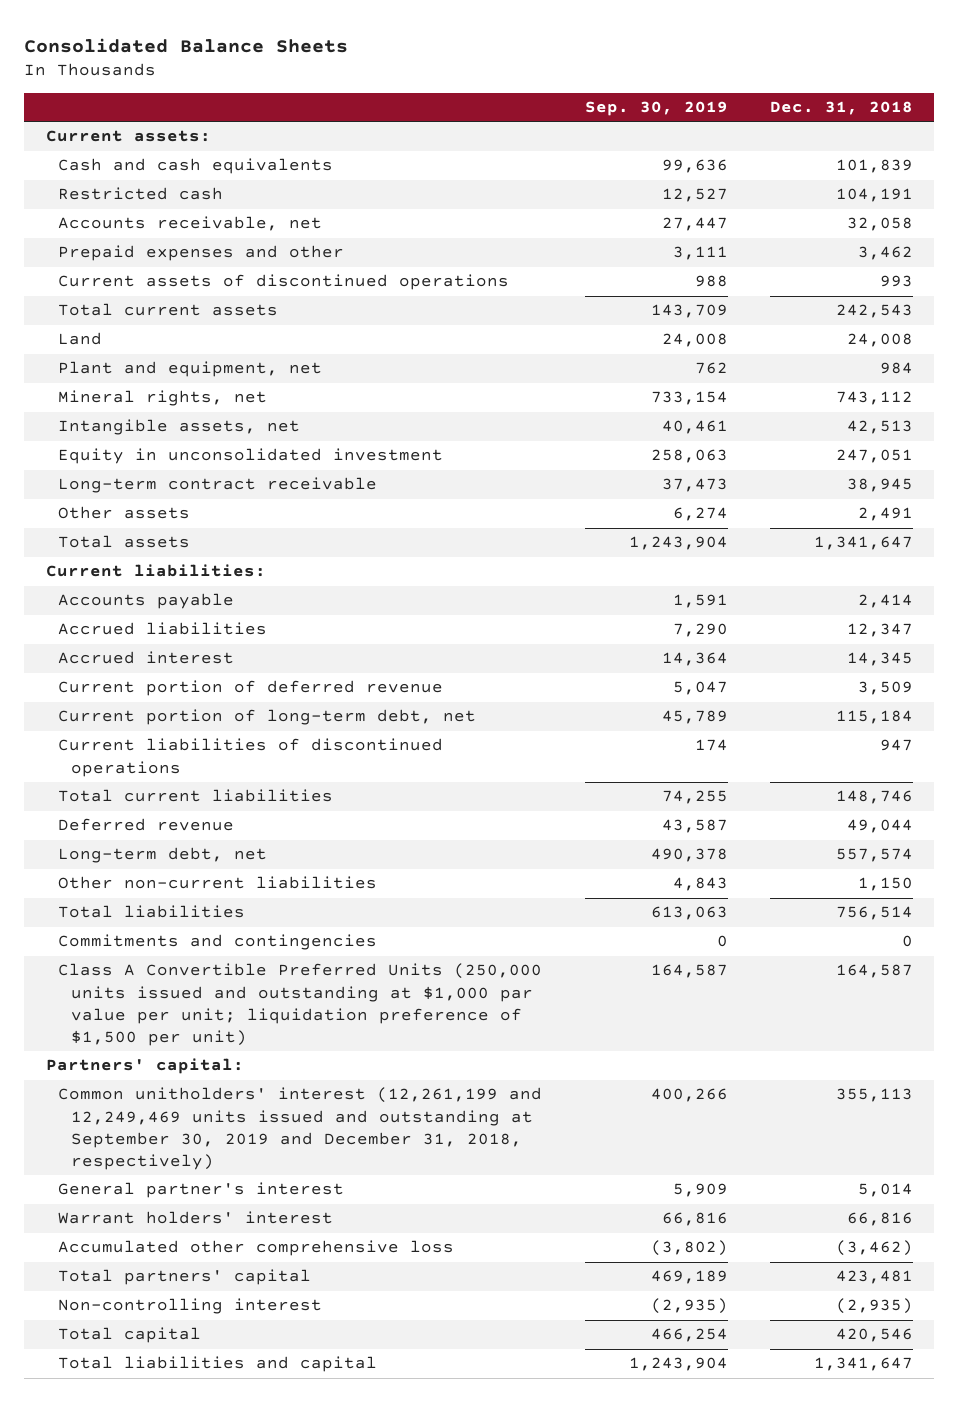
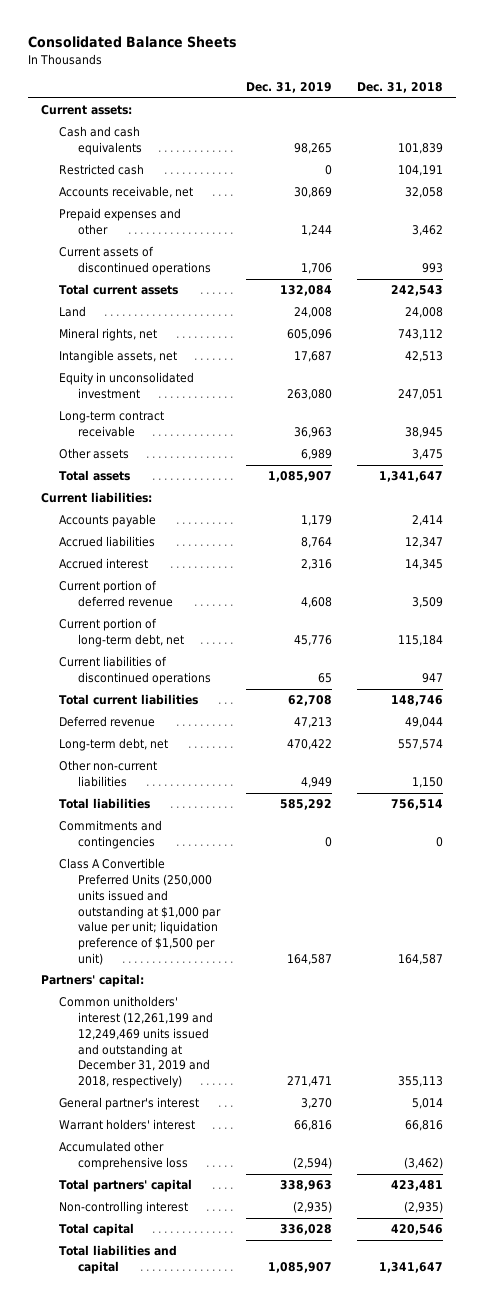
- | Sep. 30, 2019 | Dec. 31, 2018
+ | Dec. 31, 2019 | Dec. 31, 2018
- Plant and equipment, net | 762 | 984
- Other assets | 6,274 | 2,491
+ Other assets | 6,989 | 3,475
- Common unitholders' interest (12,261,199 and 12,249,469 units issued and outstanding at September 30, 2019 and December 31, 2018, respectively) | 400,266 | 355,113
+ Common unitholders' interest (12,261,199 and 12,249,469 units issued and outstanding at December 31, 2019 and 2018, respectively) | 271,471 | 355,113

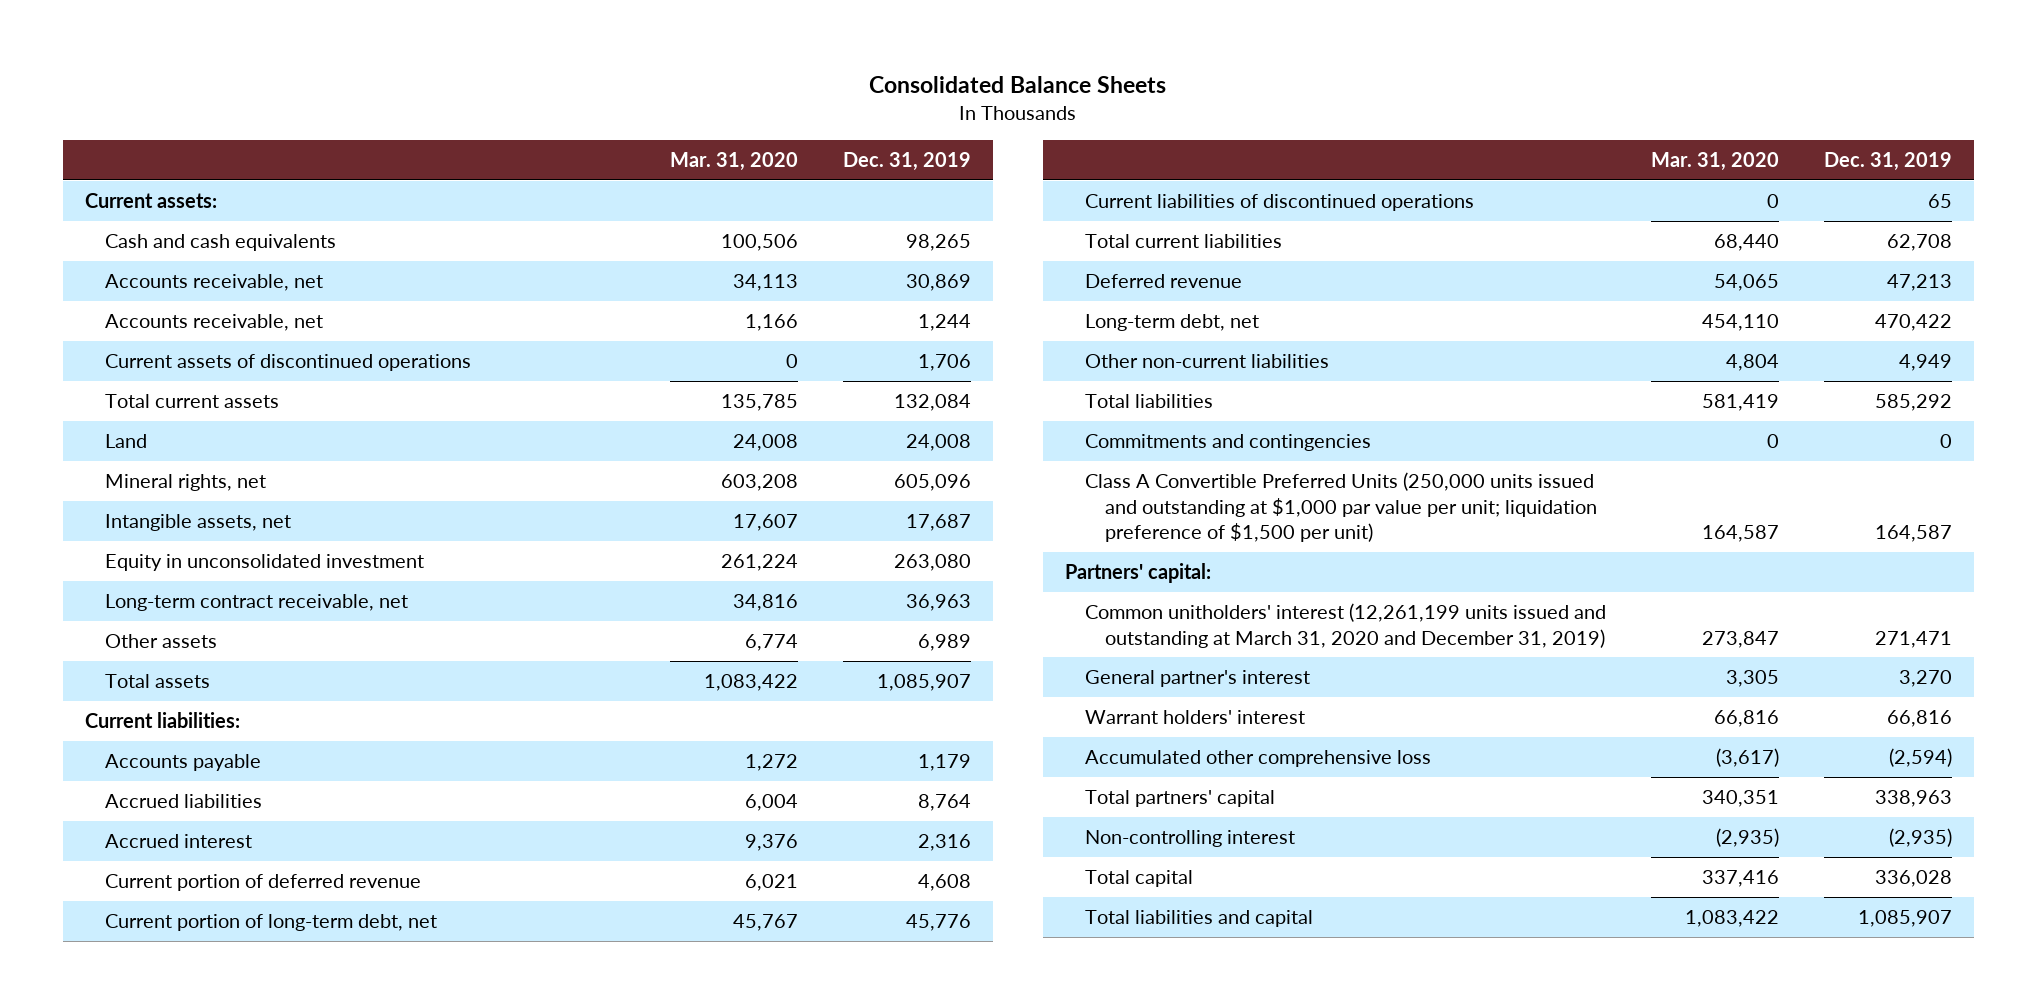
- | Dec. 31, 2019 | Dec. 31, 2018
+ | Mar. 31, 2020 | Dec. 31, 2019
- Restricted cash | 0 | 104,191
- Prepaid expenses and other | 1,244 | 3,462
+ Accounts receivable, net | 1,166 | 1,244
- Long-term contract receivable | 36,963 | 38,945
+ Long-term contract receivable, net | 34,816 | 36,963
- Common unitholders' interest (12,261,199 and 12,249,469 units issued and outstanding at December 31, 2019 and 2018, respectively) | 271,471 | 355,113
+ Common unitholders' interest (12,261,199 units issued and outstanding at March 31, 2020 and December 31, 2019) | 273,847 | 271,471

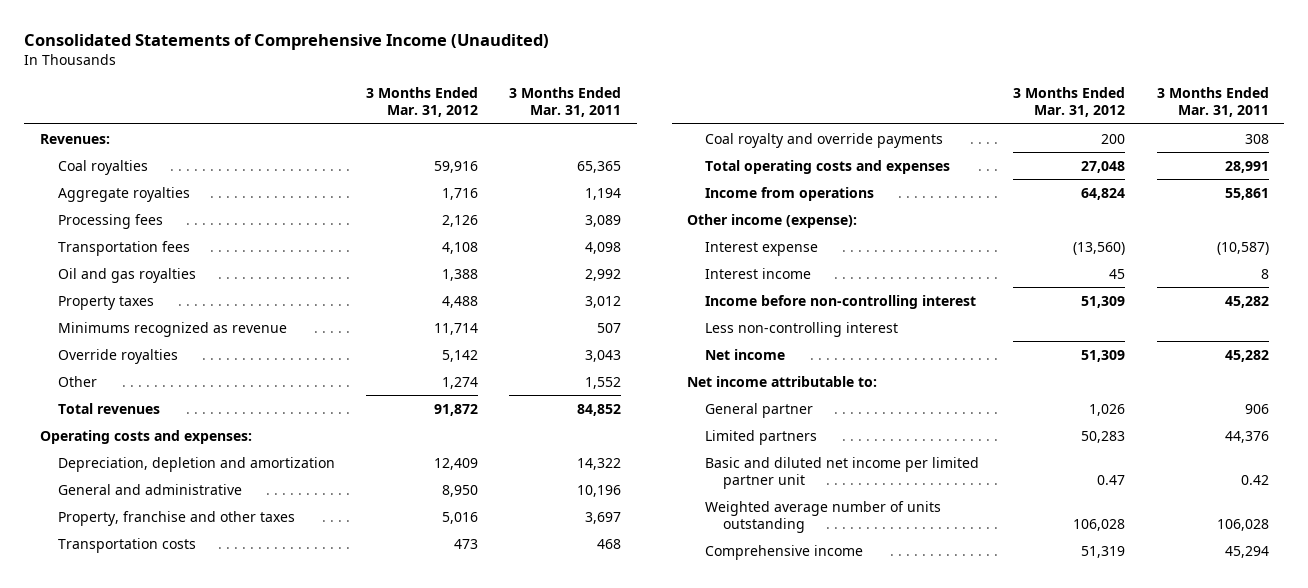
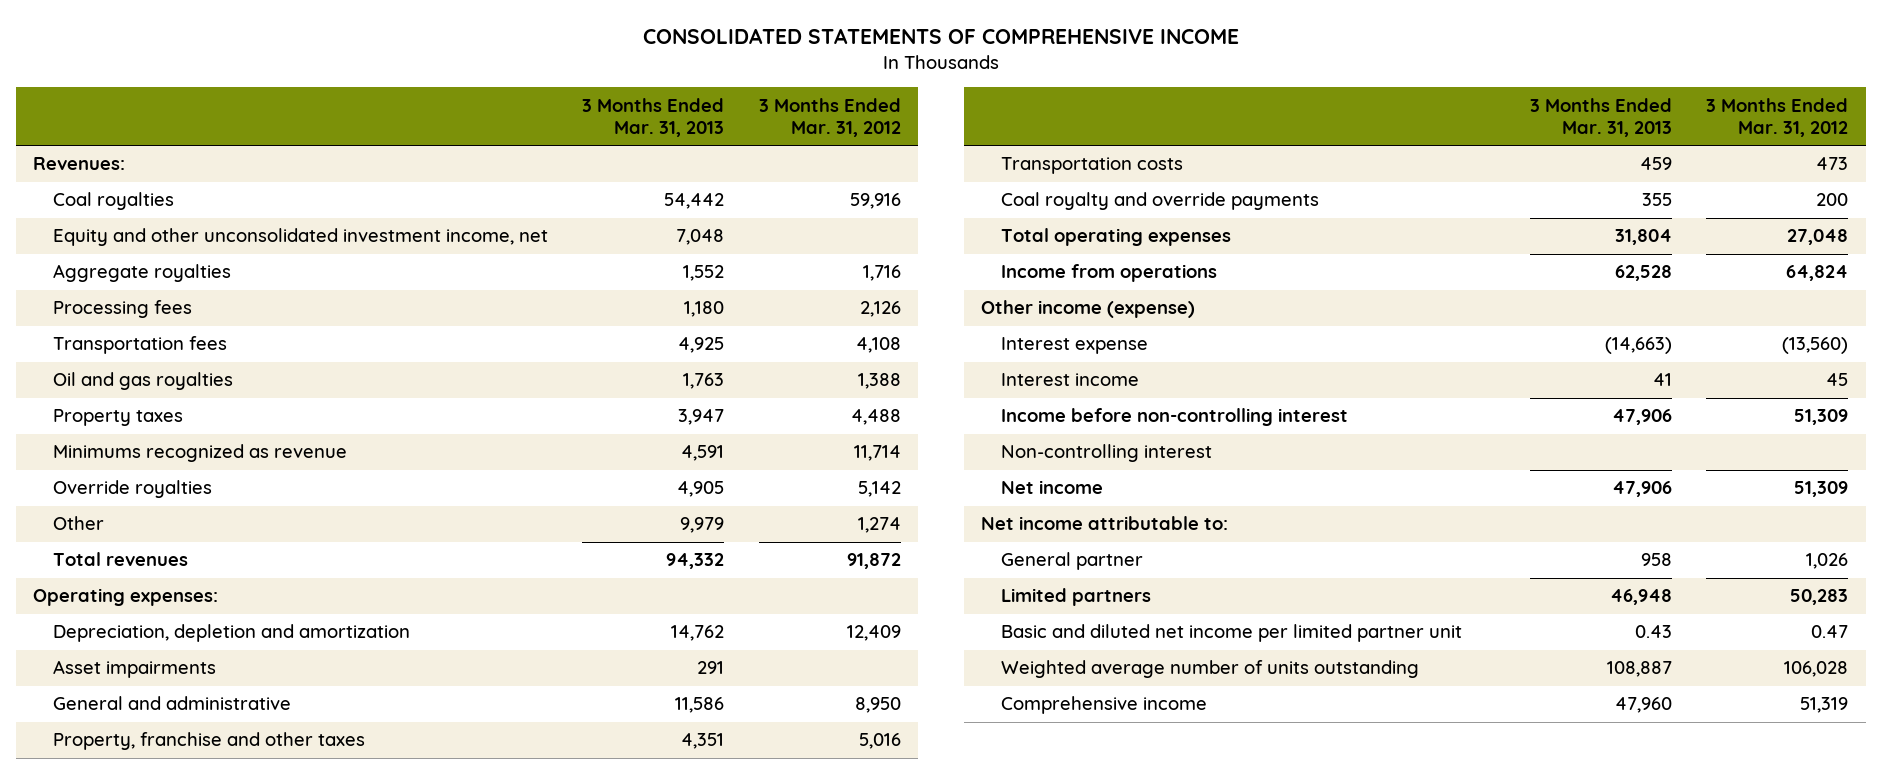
- Consolidated Statements of Comprehensive Income (Unaudited)
+ CONSOLIDATED STATEMENTS OF COMPREHENSIVE INCOME
- | 3 Months Ended Mar. 31, 2012 | 3 Months Ended Mar. 31, 2011
+ | 3 Months Ended Mar. 31, 2013 | 3 Months Ended Mar. 31, 2012
+ Equity and other unconsolidated investment income, net | 7,048 |
- Operating costs and expenses:
+ Operating expenses:
+ Asset impairments | 291 |
- Total operating costs and expenses | 27,048 | 28,991
+ Total operating expenses | 31,804 | 27,048
- Other income (expense):
+ Other income (expense)
- Less non-controlling interest
+ Non-controlling interest

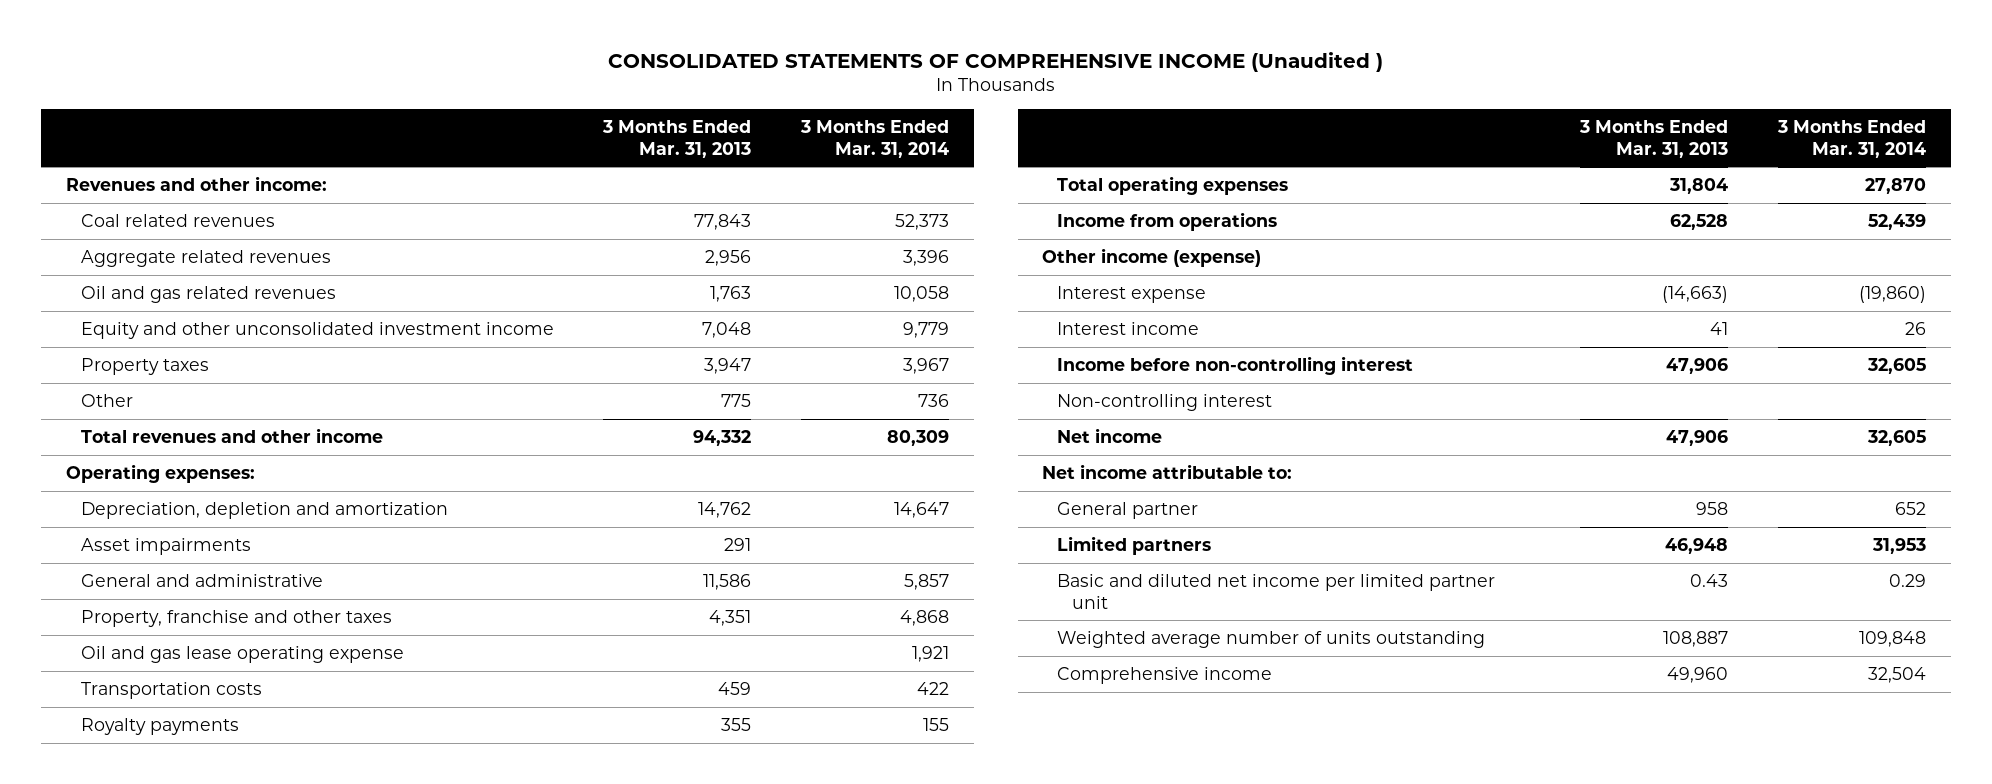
- CONSOLIDATED STATEMENTS OF COMPREHENSIVE INCOME
+ CONSOLIDATED STATEMENTS OF COMPREHENSIVE INCOME (Unaudited )
- | 3 Months Ended Mar. 31, 2013 | 3 Months Ended Mar. 31, 2012
+ | 3 Months Ended Mar. 31, 2013 | 3 Months Ended Mar. 31, 2014
- Revenues:
- Coal royalties | 54,442 | 59,916
- Equity and other unconsolidated investment income, net | 7,048 |
- Aggregate royalties | 1,552 | 1,716
- Processing fees | 1,180 | 2,126
- Transportation fees | 4,925 | 4,108
- Oil and gas royalties | 1,763 | 1,388
+ Revenues and other income:
+ Coal related revenues | 77,843 | 52,373
+ Aggregate related revenues | 2,956 | 3,396
+ Oil and gas related revenues | 1,763 | 10,058
+ Equity and other unconsolidated investment income | 7,048 | 9,779
- Minimums recognized as revenue | 4,591 | 11,714
- Override royalties | 4,905 | 5,142
- Other | 9,979 | 1,274
- Total revenues | 94,332 | 91,872
+ Other | 775 | 736
+ Total revenues and other income | 94,332 | 80,309
+ Oil and gas lease operating expense | | 1,921
- Coal royalty and override payments | 355 | 200
+ Royalty payments | 355 | 155
- Comprehensive income | 47,960 | 51,319
+ Comprehensive income | 49,960 | 32,504

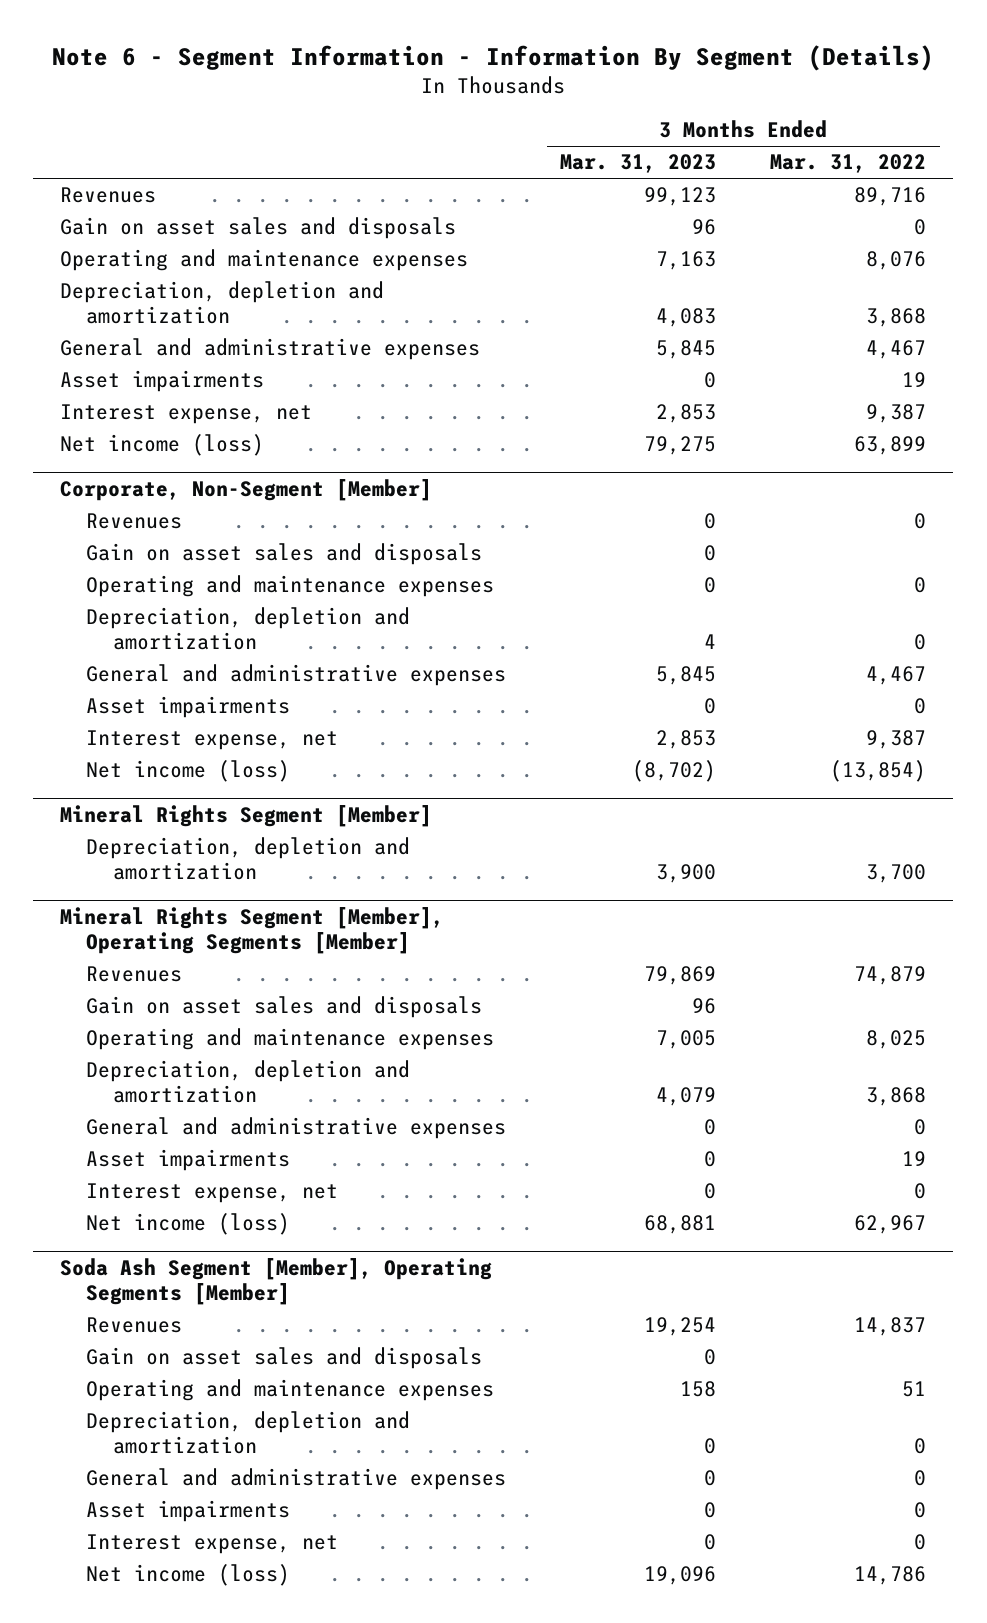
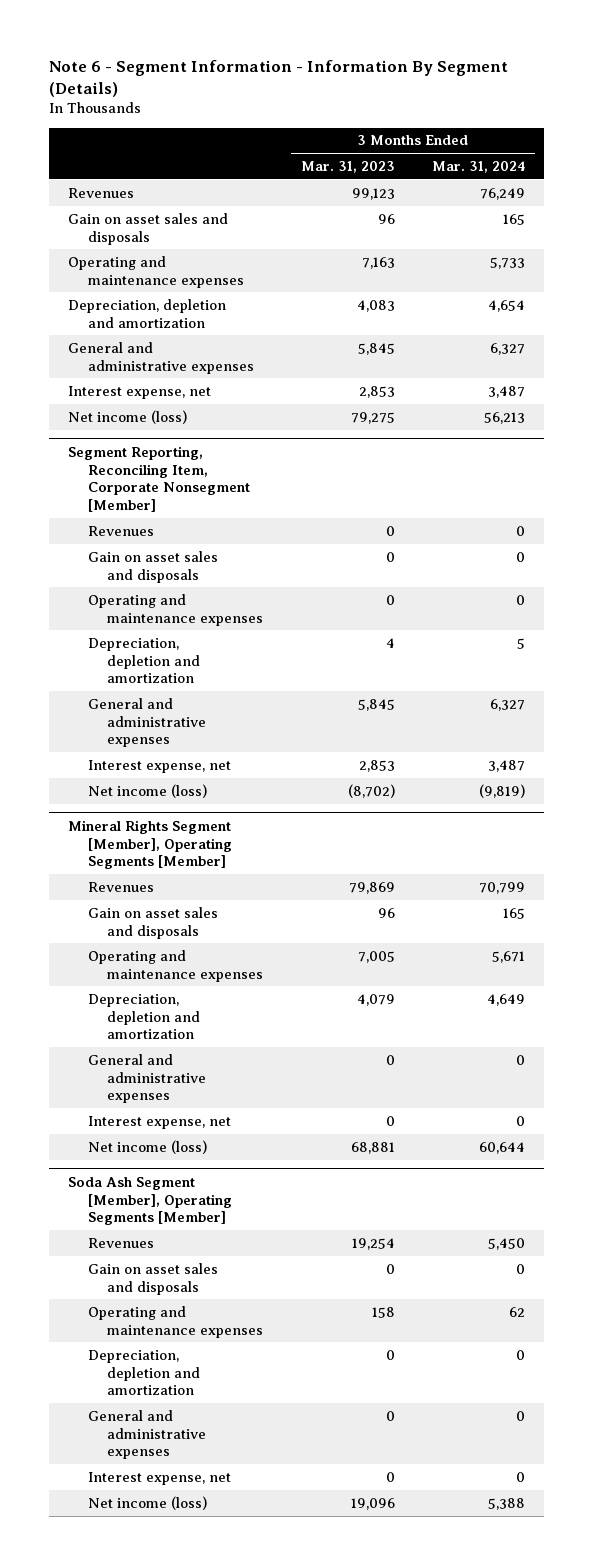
- | 3 Months Ended Mar. 31, 2023 | 3 Months Ended Mar. 31, 2022
+ | 3 Months Ended Mar. 31, 2023 | 3 Months Ended Mar. 31, 2024
- Asset impairments | 0 | 19
- Corporate, Non-Segment [Member]
+ Segment Reporting, Reconciling Item, Corporate Nonsegment [Member]
- Asset impairments | 0 | 0
- Mineral Rights Segment [Member]
- Depreciation, depletion and amortization | 3,900 | 3,700
@ Mineral Rights Segment [Member], Operating Segments [Member]
- Asset impairments | 0 | 19
@ Soda Ash Segment [Member], Operating Segments [Member]
- Asset impairments | 0 | 0

